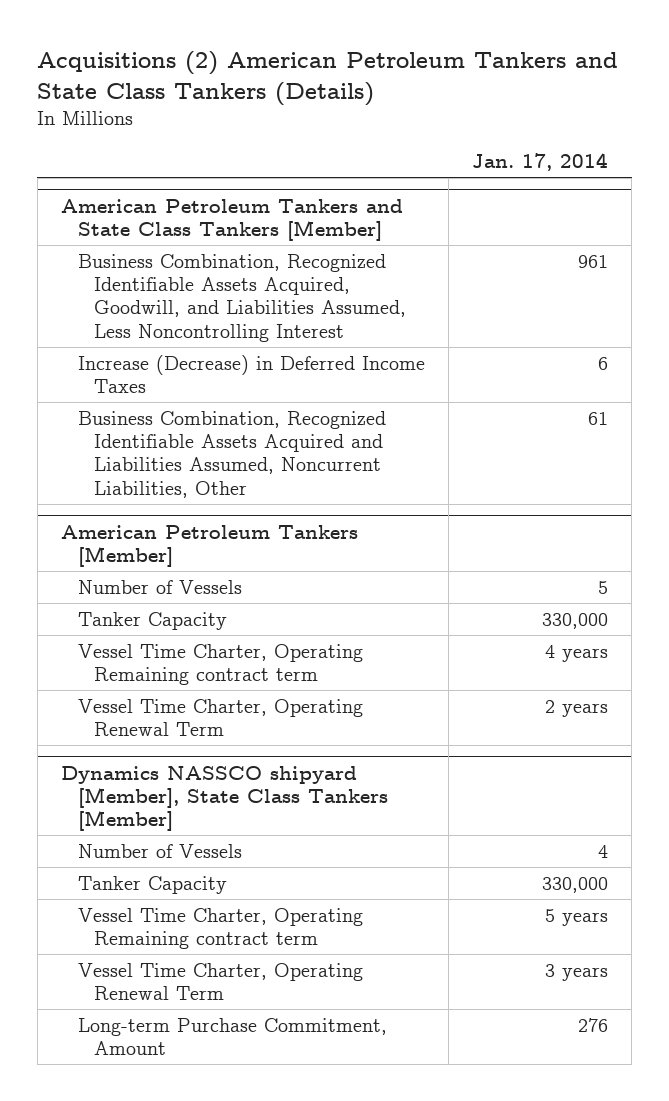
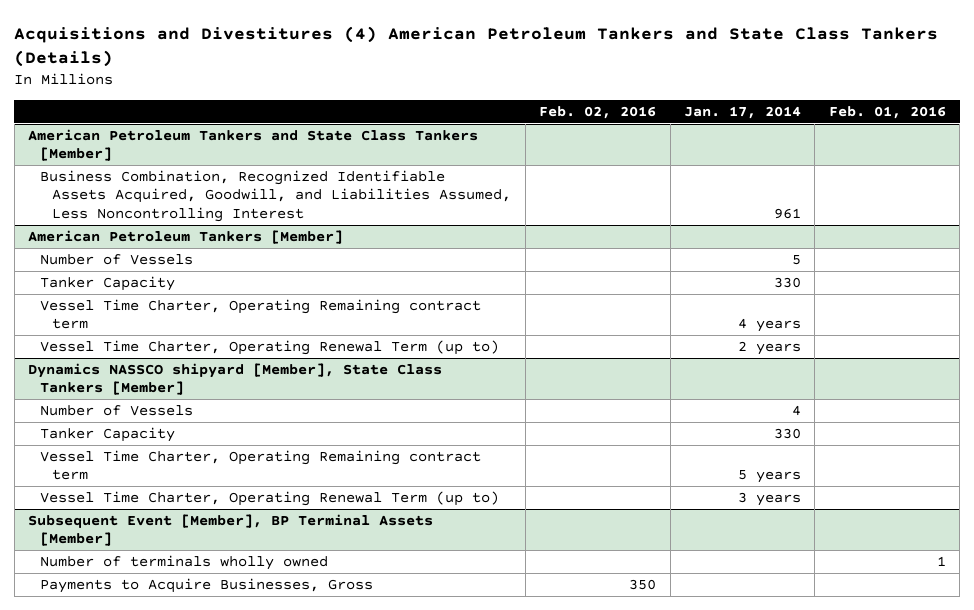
- Acquisitions (2) American Petroleum Tankers and State Class Tankers (Details)
+ Acquisitions and Divestitures (4) American Petroleum Tankers and State Class Tankers (Details)
- | Jan. 17, 2014
+ | Feb. 02, 2016 | Jan. 17, 2014 | Feb. 01, 2016
@ American Petroleum Tankers and State Class Tankers [Member]
- Increase (Decrease) in Deferred Income Taxes | 6
- Business Combination, Recognized Identifiable Assets Acquired and Liabilities Assumed, Noncurrent Liabilities, Other | 61
@ American Petroleum Tankers [Member]
- Tanker Capacity | 330,000
+ Tanker Capacity | | 330 |
- Vessel Time Charter, Operating Renewal Term | 2 years
+ Vessel Time Charter, Operating Renewal Term (up to) | | 2 years |
@ Dynamics NASSCO shipyard [Member], State Class Tankers [Member]
- Tanker Capacity | 330,000
+ Tanker Capacity | | 330 |
- Vessel Time Charter, Operating Renewal Term | 3 years
- Long-term Purchase Commitment, Amount | 276
+ Vessel Time Charter, Operating Renewal Term (up to) | | 3 years |
+ Subsequent Event [Member], BP Terminal Assets [Member]
+ Number of terminals wholly owned | | | 1
+ Payments to Acquire Businesses, Gross | 350 | |

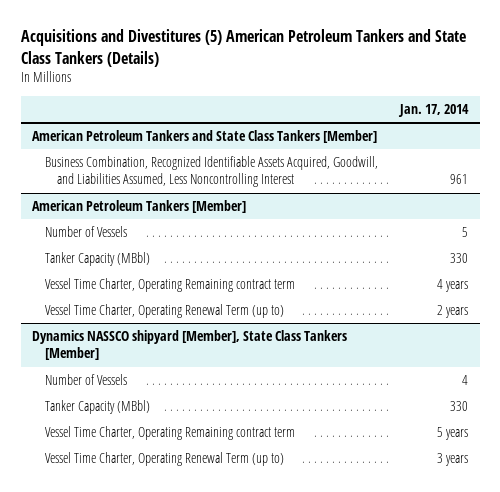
- Acquisitions and Divestitures (4) American Petroleum Tankers and State Class Tankers (Details)
+ Acquisitions and Divestitures (5) American Petroleum Tankers and State Class Tankers (Details)
- | Feb. 02, 2016 | Jan. 17, 2014 | Feb. 01, 2016
+ | Jan. 17, 2014
@ American Petroleum Tankers [Member]
- Tanker Capacity | | 330 |
+ Tanker Capacity (MBbl) | 330
@ Dynamics NASSCO shipyard [Member], State Class Tankers [Member]
- Tanker Capacity | | 330 |
+ Tanker Capacity (MBbl) | 330
- Subsequent Event [Member], BP Terminal Assets [Member]
- Number of terminals wholly owned | | | 1
- Payments to Acquire Businesses, Gross | 350 | |

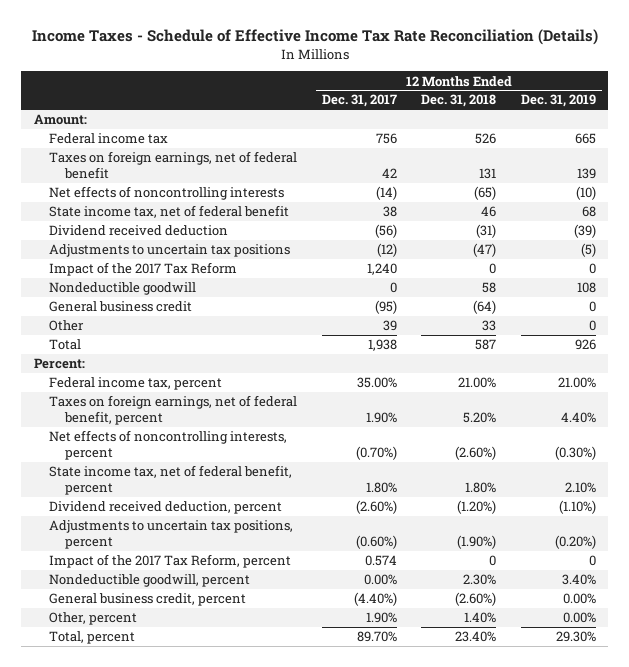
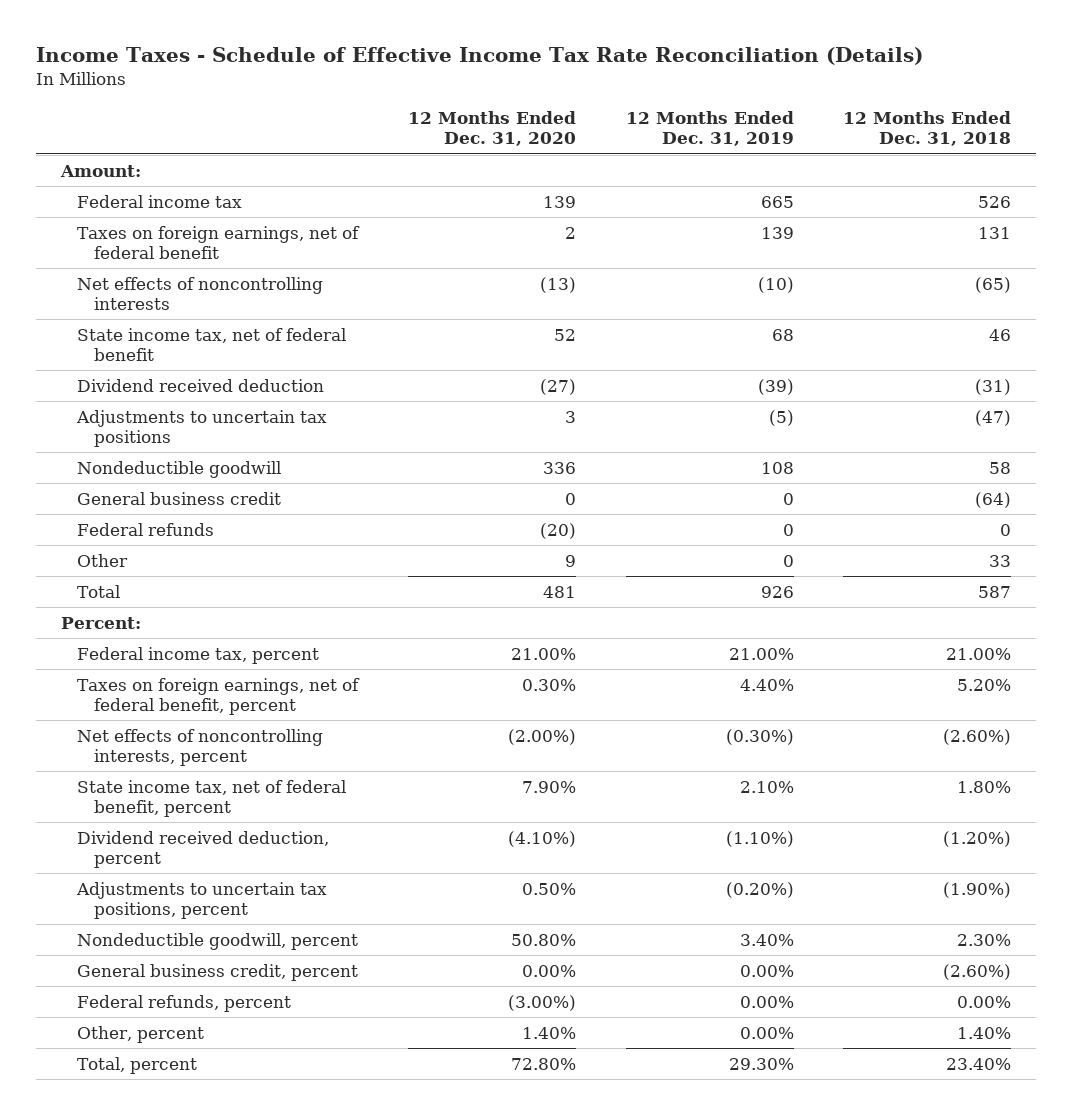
- | 12 Months Ended Dec. 31, 2017 | 12 Months Ended Dec. 31, 2018 | 12 Months Ended Dec. 31, 2019
+ | 12 Months Ended Dec. 31, 2020 | 12 Months Ended Dec. 31, 2019 | 12 Months Ended Dec. 31, 2018
- Impact of the 2017 Tax Reform | 1,240 | 0 | 0
+ Federal refunds | (20) | 0 | 0
- Impact of the 2017 Tax Reform, percent | 0.574 | 0 | 0
+ Federal refunds, percent | (3.00%) | 0.00% | 0.00%

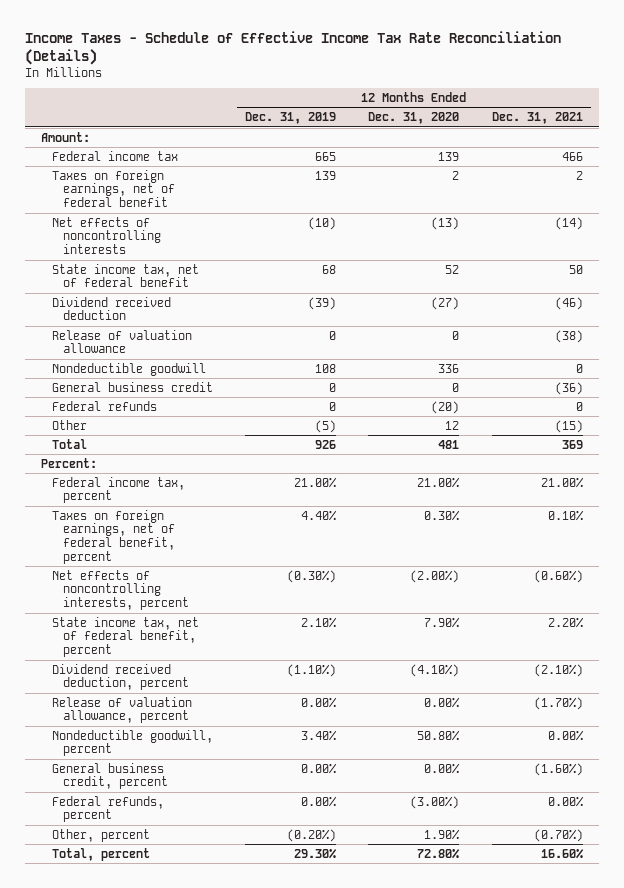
- | 12 Months Ended Dec. 31, 2020 | 12 Months Ended Dec. 31, 2019 | 12 Months Ended Dec. 31, 2018
+ | 12 Months Ended Dec. 31, 2019 | 12 Months Ended Dec. 31, 2020 | 12 Months Ended Dec. 31, 2021
- Adjustments to uncertain tax positions | 3 | (5) | (47)
+ Release of valuation allowance | 0 | 0 | (38)
- Other | 9 | 0 | 33
+ Other | (5) | 12 | (15)
- Adjustments to uncertain tax positions, percent | 0.50% | (0.20%) | (1.90%)
+ Release of valuation allowance, percent | 0.00% | 0.00% | (1.70%)
- Other, percent | 1.40% | 0.00% | 1.40%
+ Other, percent | (0.20%) | 1.90% | (0.70%)

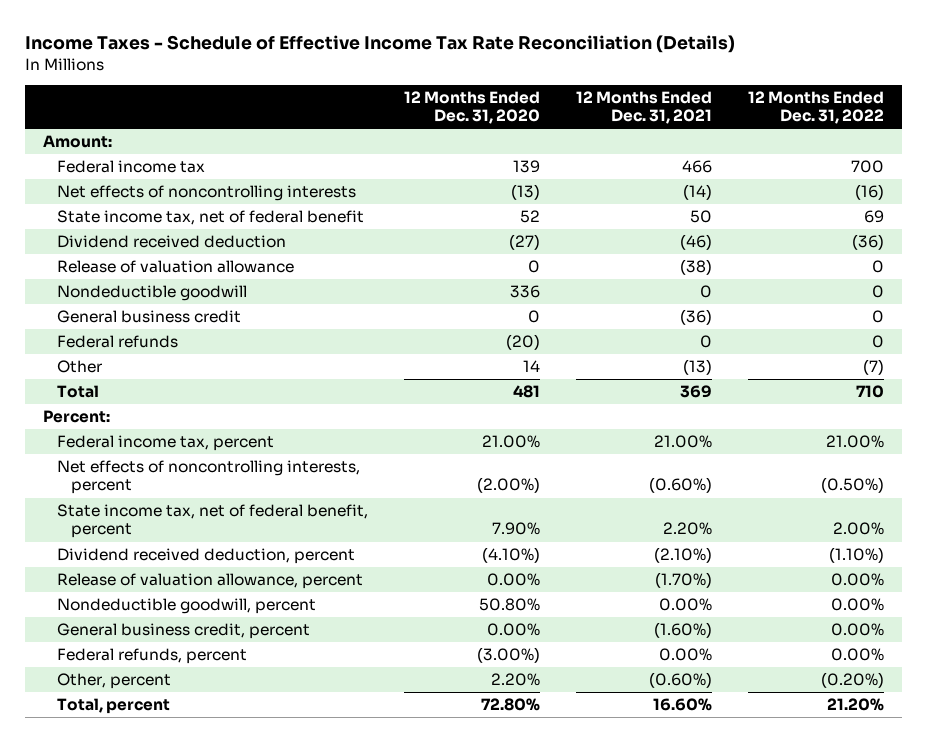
- | 12 Months Ended Dec. 31, 2019 | 12 Months Ended Dec. 31, 2020 | 12 Months Ended Dec. 31, 2021
+ | 12 Months Ended Dec. 31, 2020 | 12 Months Ended Dec. 31, 2021 | 12 Months Ended Dec. 31, 2022
- Taxes on foreign earnings, net of federal benefit | 139 | 2 | 2
- Other | (5) | 12 | (15)
+ Other | 14 | (13) | (7)
- Taxes on foreign earnings, net of federal benefit, percent | 4.40% | 0.30% | 0.10%
- Other, percent | (0.20%) | 1.90% | (0.70%)
+ Other, percent | 2.20% | (0.60%) | (0.20%)

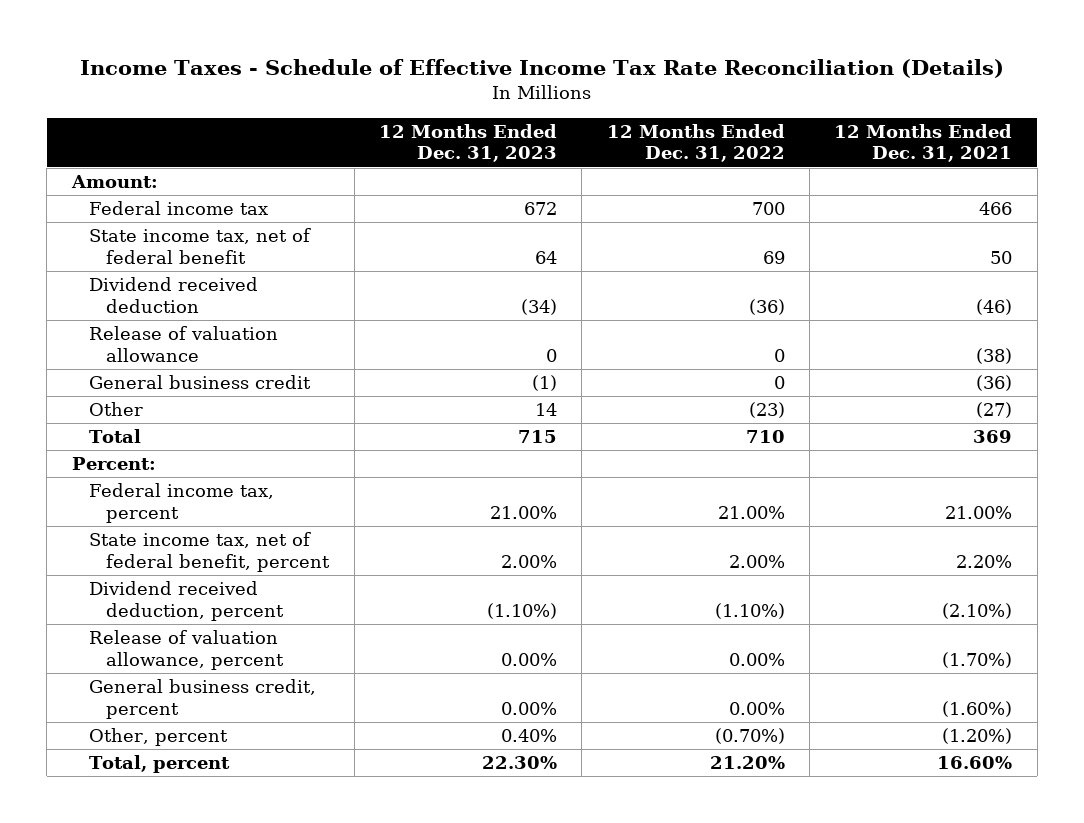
- | 12 Months Ended Dec. 31, 2020 | 12 Months Ended Dec. 31, 2021 | 12 Months Ended Dec. 31, 2022
+ | 12 Months Ended Dec. 31, 2023 | 12 Months Ended Dec. 31, 2022 | 12 Months Ended Dec. 31, 2021
- Net effects of noncontrolling interests | (13) | (14) | (16)
- Nondeductible goodwill | 336 | 0 | 0
- Federal refunds | (20) | 0 | 0
- Other | 14 | (13) | (7)
+ Other | 14 | (23) | (27)
- Net effects of noncontrolling interests, percent | (2.00%) | (0.60%) | (0.50%)
- Nondeductible goodwill, percent | 50.80% | 0.00% | 0.00%
- Federal refunds, percent | (3.00%) | 0.00% | 0.00%
- Other, percent | 2.20% | (0.60%) | (0.20%)
+ Other, percent | 0.40% | (0.70%) | (1.20%)

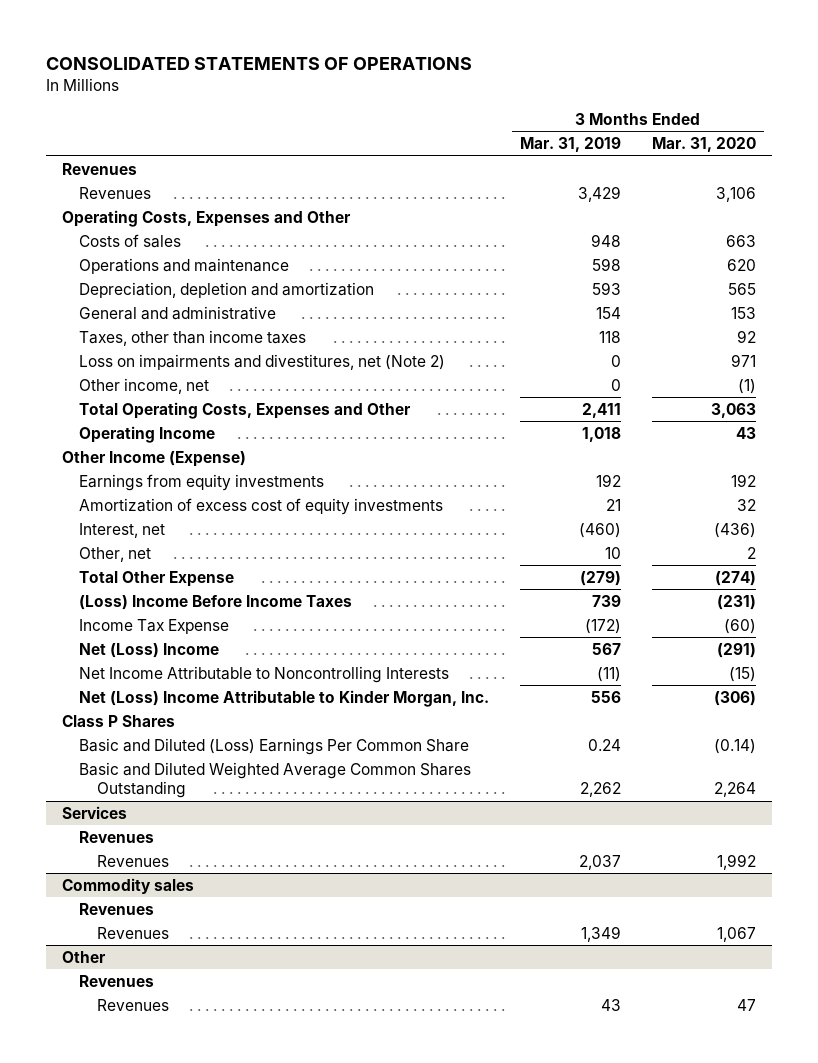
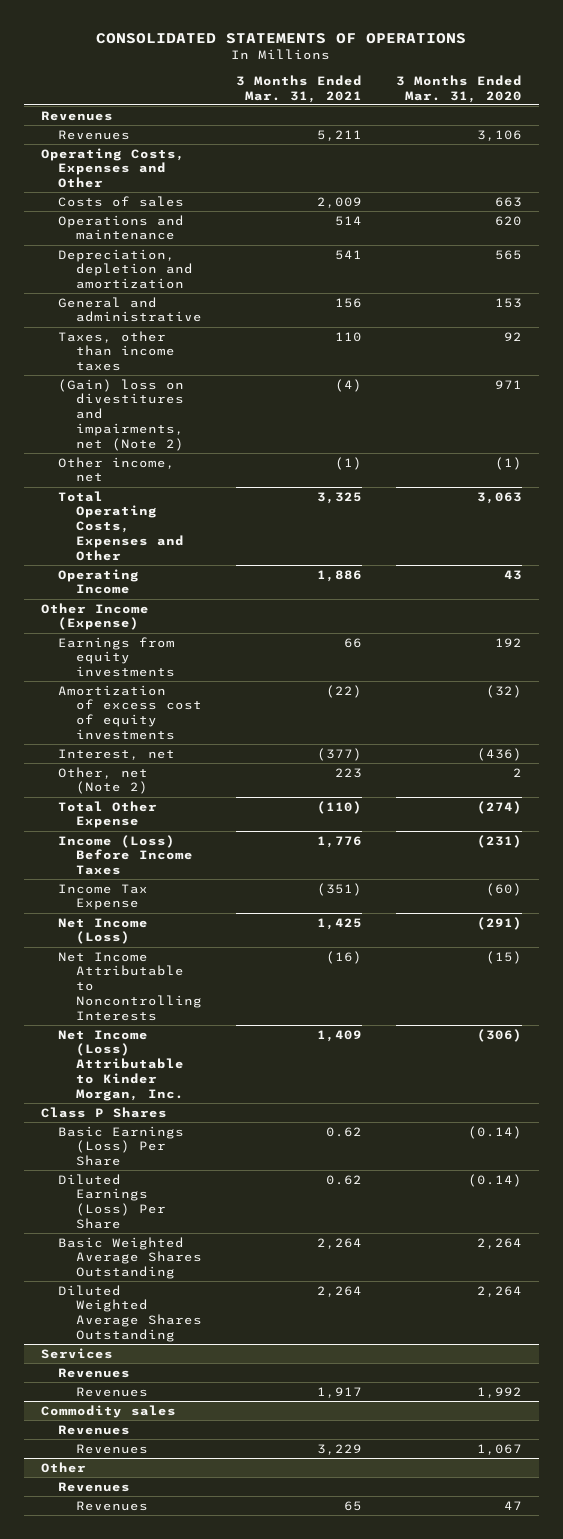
- | 3 Months Ended Mar. 31, 2019 | 3 Months Ended Mar. 31, 2020
+ | 3 Months Ended Mar. 31, 2021 | 3 Months Ended Mar. 31, 2020
- Loss on impairments and divestitures, net (Note 2) | 0 | 971
+ (Gain) loss on divestitures and impairments, net (Note 2) | (4) | 971
- Amortization of excess cost of equity investments | 21 | 32
+ Amortization of excess cost of equity investments | (22) | (32)
- Other, net | 10 | 2
+ Other, net (Note 2) | 223 | 2
- (Loss) Income Before Income Taxes | 739 | (231)
+ Income (Loss) Before Income Taxes | 1,776 | (231)
- Net (Loss) Income | 567 | (291)
+ Net Income (Loss) | 1,425 | (291)
- Net (Loss) Income Attributable to Kinder Morgan, Inc. | 556 | (306)
+ Net Income (Loss) Attributable to Kinder Morgan, Inc. | 1,409 | (306)
- Basic and Diluted (Loss) Earnings Per Common Share | 0.24 | (0.14)
- Basic and Diluted Weighted Average Common Shares Outstanding | 2,262 | 2,264
+ Basic Earnings (Loss) Per Share | 0.62 | (0.14)
+ Diluted Earnings (Loss) Per Share | 0.62 | (0.14)
+ Basic Weighted Average Shares Outstanding | 2,264 | 2,264
+ Diluted Weighted Average Shares Outstanding | 2,264 | 2,264

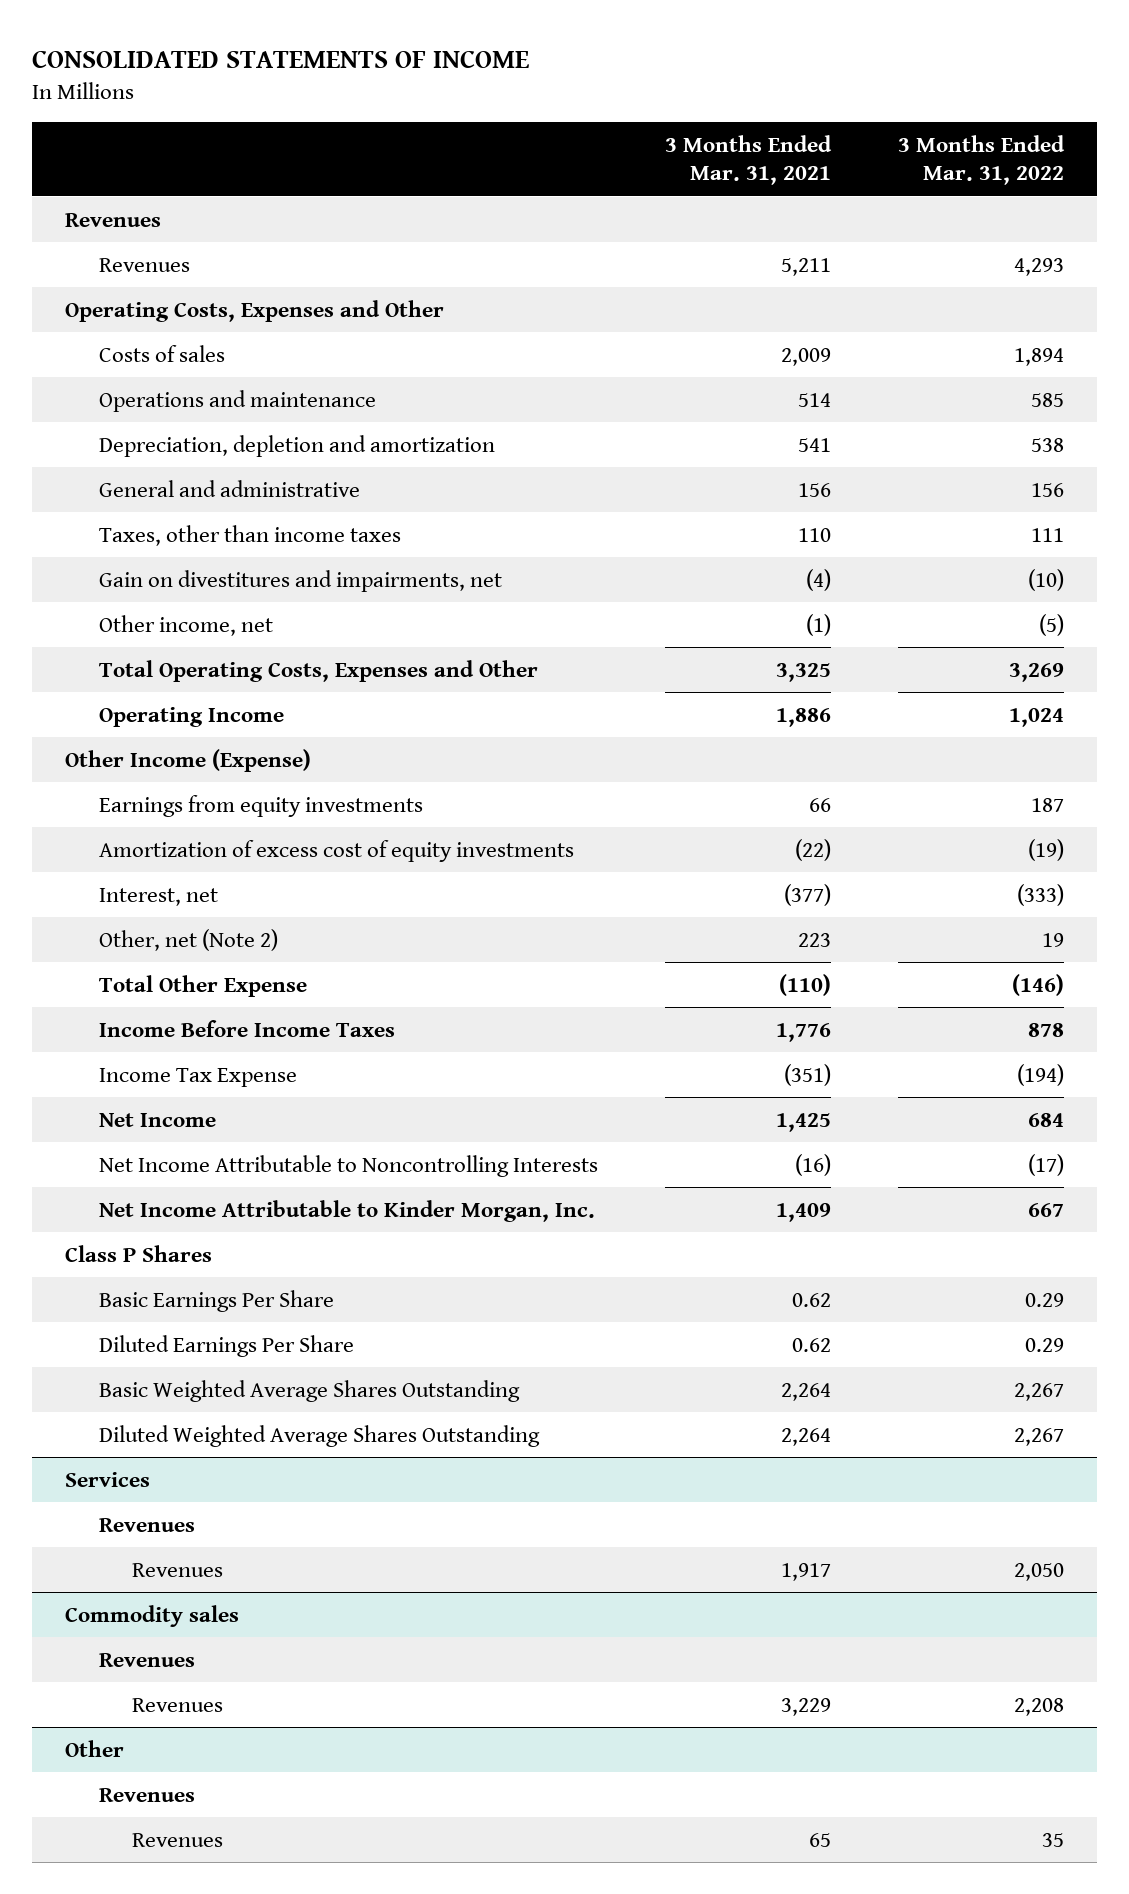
- CONSOLIDATED STATEMENTS OF OPERATIONS
+ CONSOLIDATED STATEMENTS OF INCOME
- | 3 Months Ended Mar. 31, 2021 | 3 Months Ended Mar. 31, 2020
+ | 3 Months Ended Mar. 31, 2021 | 3 Months Ended Mar. 31, 2022
- (Gain) loss on divestitures and impairments, net (Note 2) | (4) | 971
+ Gain on divestitures and impairments, net | (4) | (10)
- Income (Loss) Before Income Taxes | 1,776 | (231)
+ Income Before Income Taxes | 1,776 | 878
- Net Income (Loss) | 1,425 | (291)
+ Net Income | 1,425 | 684
- Net Income (Loss) Attributable to Kinder Morgan, Inc. | 1,409 | (306)
+ Net Income Attributable to Kinder Morgan, Inc. | 1,409 | 667
- Basic Earnings (Loss) Per Share | 0.62 | (0.14)
- Diluted Earnings (Loss) Per Share | 0.62 | (0.14)
+ Basic Earnings Per Share | 0.62 | 0.29
+ Diluted Earnings Per Share | 0.62 | 0.29

